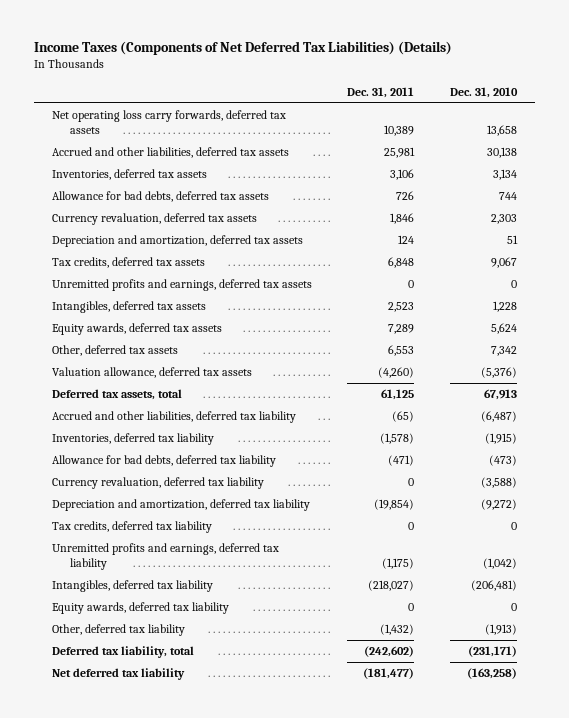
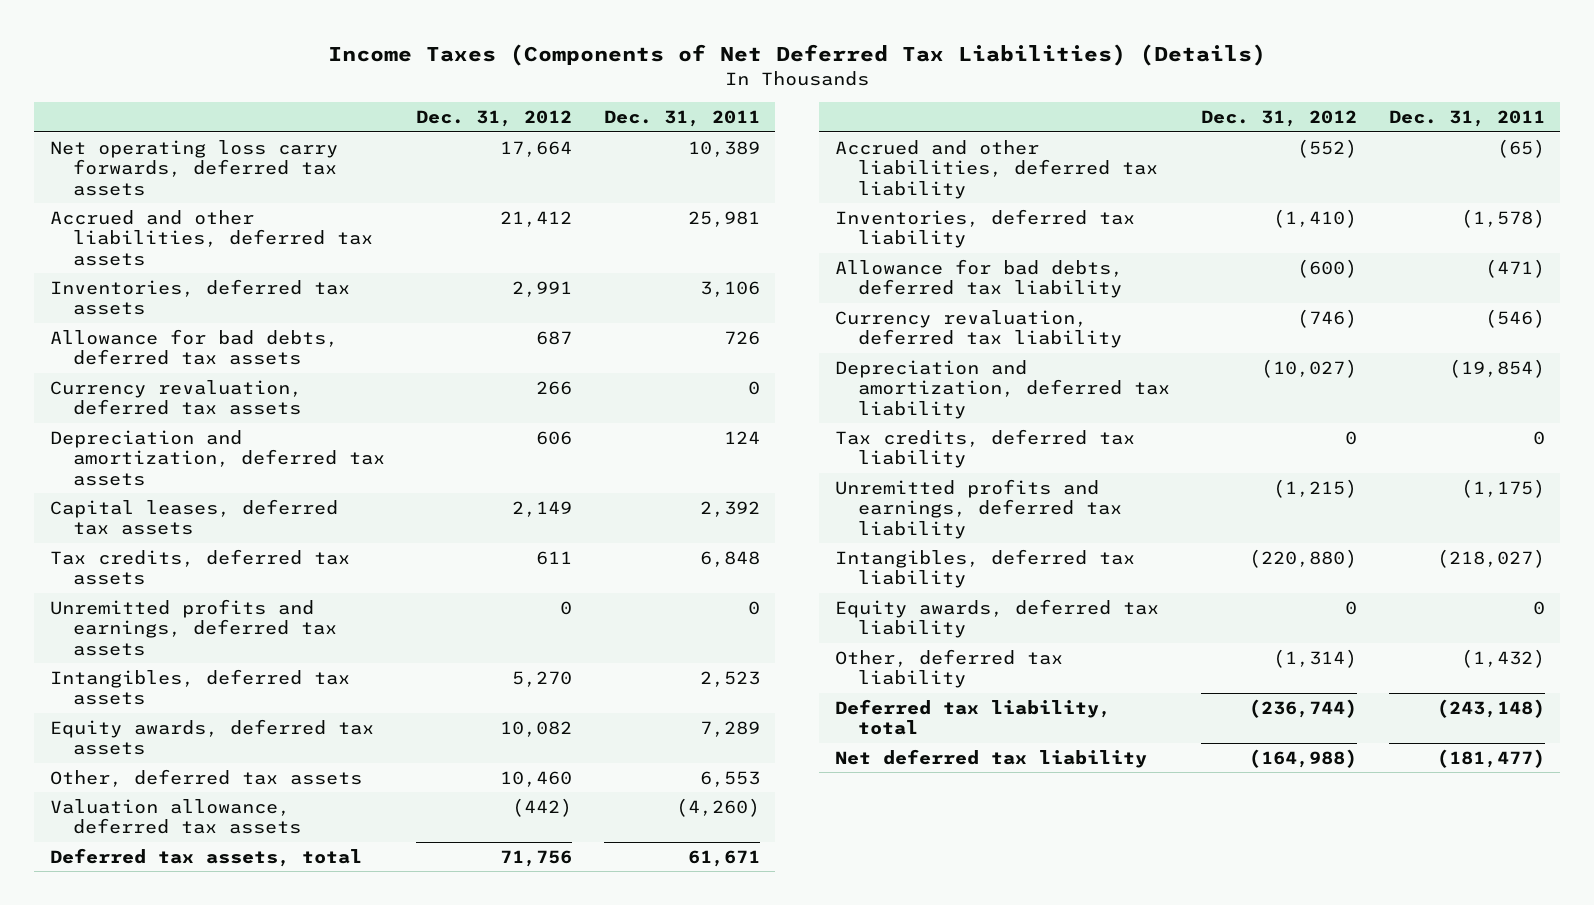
- | Dec. 31, 2011 | Dec. 31, 2010
+ | Dec. 31, 2012 | Dec. 31, 2011
- Currency revaluation, deferred tax assets | 1,846 | 2,303
+ Currency revaluation, deferred tax assets | 266 | 0
+ Capital leases, deferred tax assets | 2,149 | 2,392
- Deferred tax assets, total | 61,125 | 67,913
+ Deferred tax assets, total | 71,756 | 61,671
- Currency revaluation, deferred tax liability | 0 | (3,588)
+ Currency revaluation, deferred tax liability | (746) | (546)
- Deferred tax liability, total | (242,602) | (231,171)
+ Deferred tax liability, total | (236,744) | (243,148)

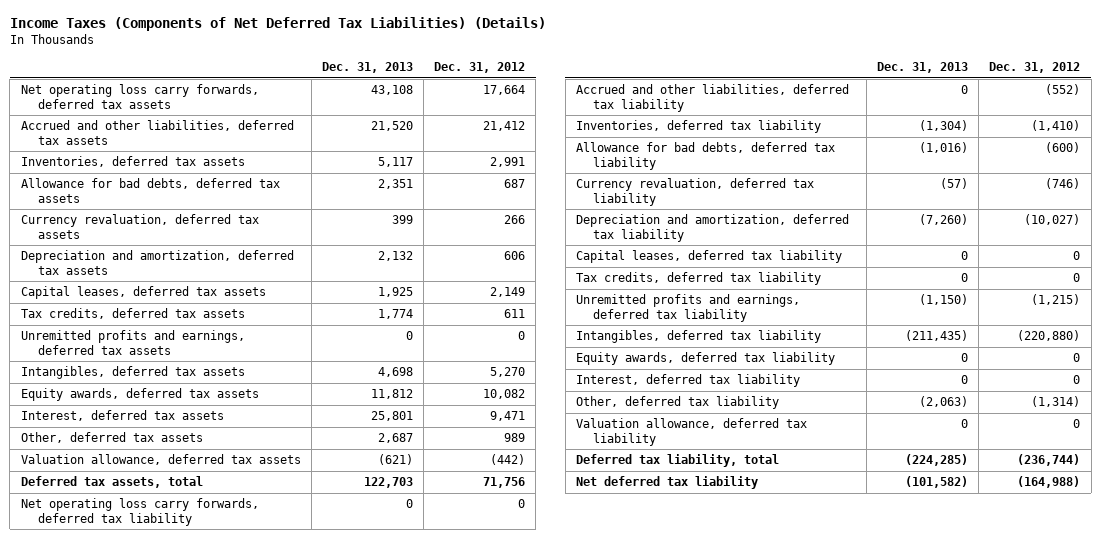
- | Dec. 31, 2012 | Dec. 31, 2011
+ | Dec. 31, 2013 | Dec. 31, 2012
- Other, deferred tax assets | 10,460 | 6,553
+ Interest, deferred tax assets | 25,801 | 9,471
+ Other, deferred tax assets | 2,687 | 989
+ Net operating loss carry forwards, deferred tax liability | 0 | 0
+ Capital leases, deferred tax liability | 0 | 0
+ Interest, deferred tax liability | 0 | 0
+ Valuation allowance, deferred tax liability | 0 | 0

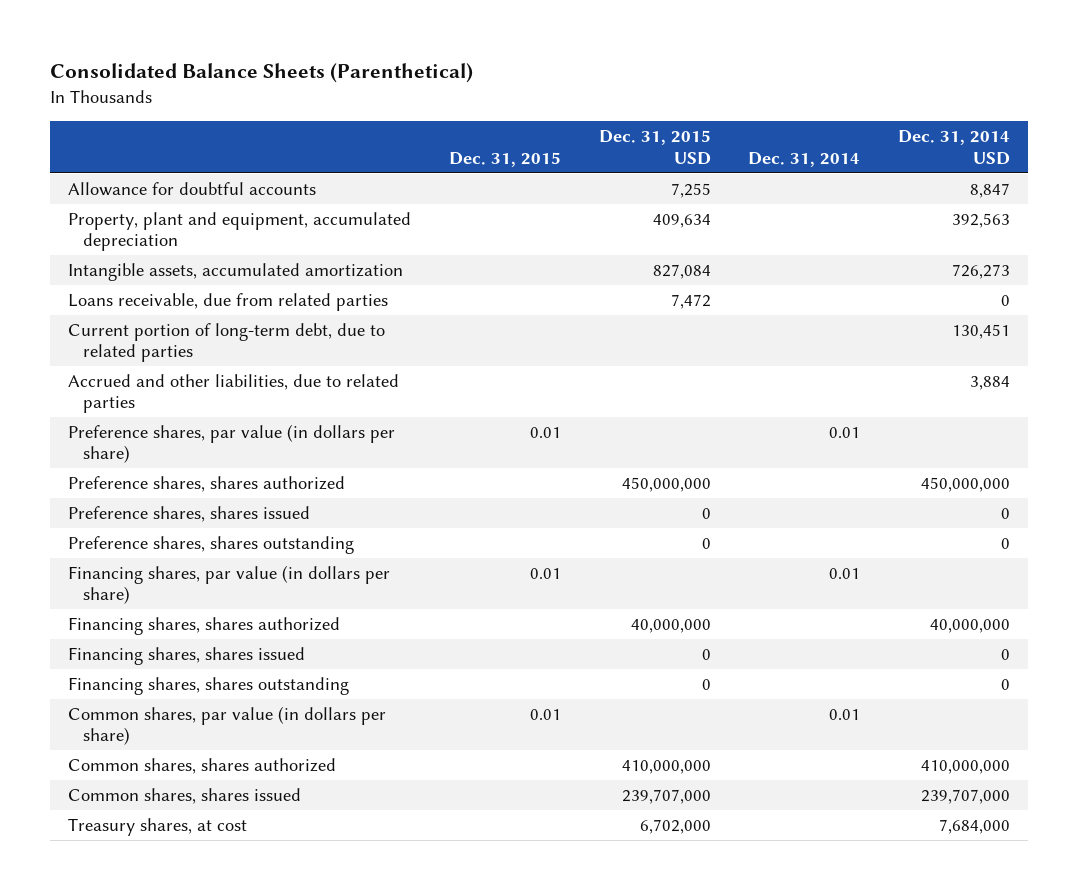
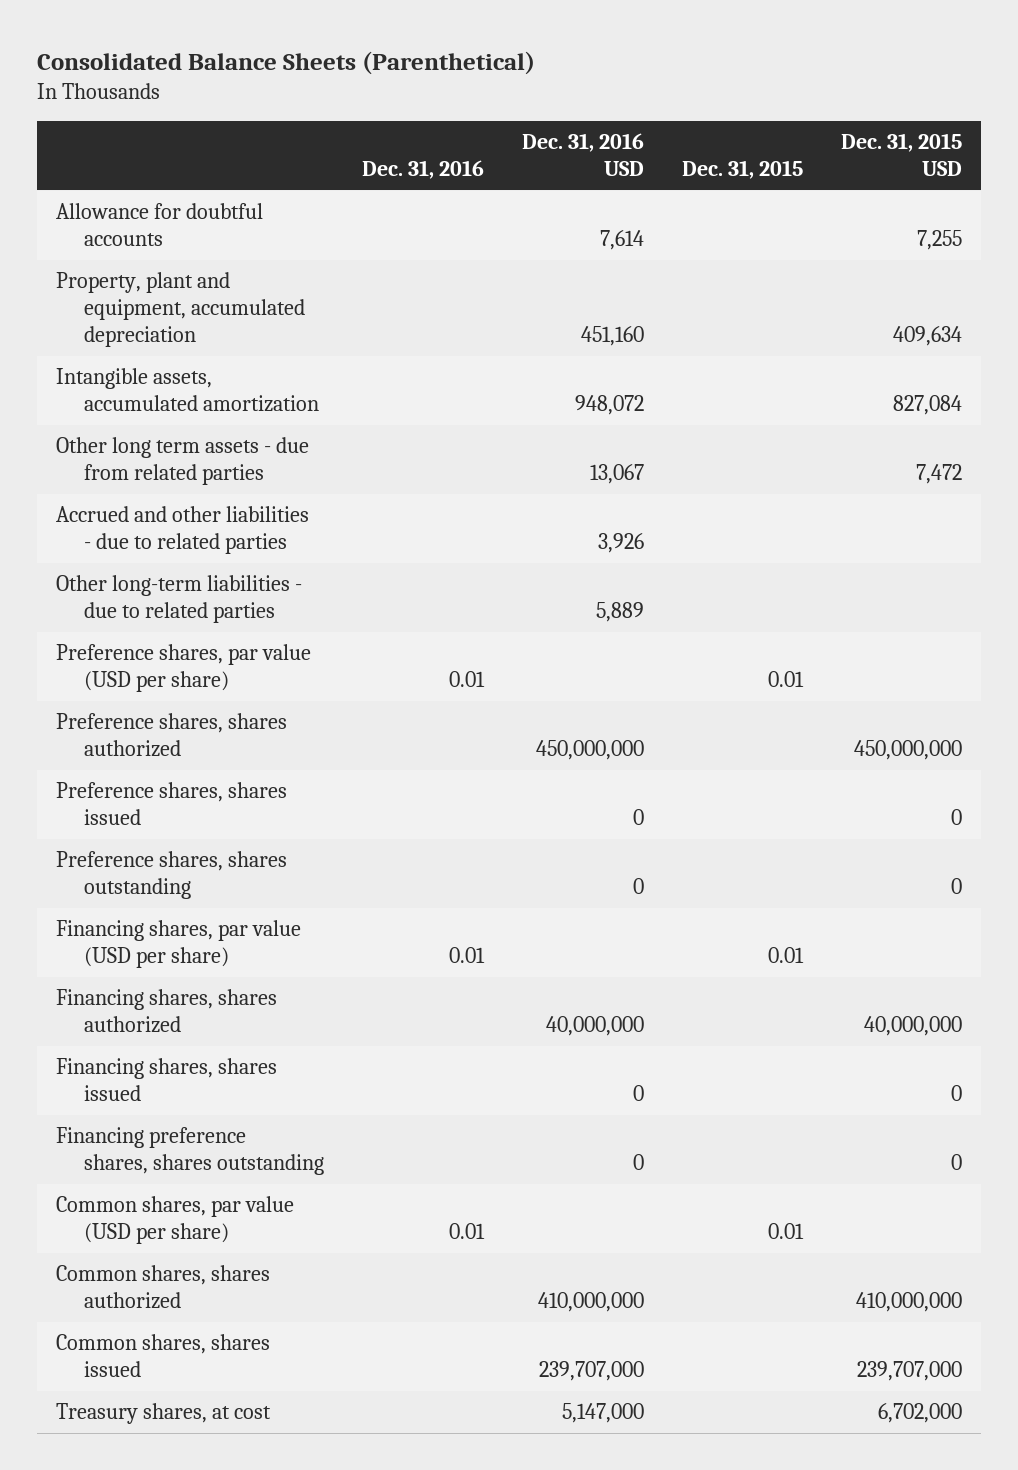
- | Dec. 31, 2015 | Dec. 31, 2015 USD | Dec. 31, 2014 | Dec. 31, 2014 USD
+ | Dec. 31, 2016 | Dec. 31, 2016 USD | Dec. 31, 2015 | Dec. 31, 2015 USD
- Loans receivable, due from related parties | | 7,472 | | 0
- Current portion of long-term debt, due to related parties | | | | 130,451
- Accrued and other liabilities, due to related parties | | | | 3,884
- Preference shares, par value (in dollars per share) | 0.01 | | 0.01 |
+ Other long term assets - due from related parties | | 13,067 | | 7,472
+ Accrued and other liabilities - due to related parties | | 3,926 | |
+ Other long-term liabilities - due to related parties | | 5,889 | |
+ Preference shares, par value (USD per share) | 0.01 | | 0.01 |
- Financing shares, par value (in dollars per share) | 0.01 | | 0.01 |
+ Financing shares, par value (USD per share) | 0.01 | | 0.01 |
- Financing shares, shares outstanding | | 0 | | 0
- Common shares, par value (in dollars per share) | 0.01 | | 0.01 |
+ Financing preference shares, shares outstanding | | 0 | | 0
+ Common shares, par value (USD per share) | 0.01 | | 0.01 |

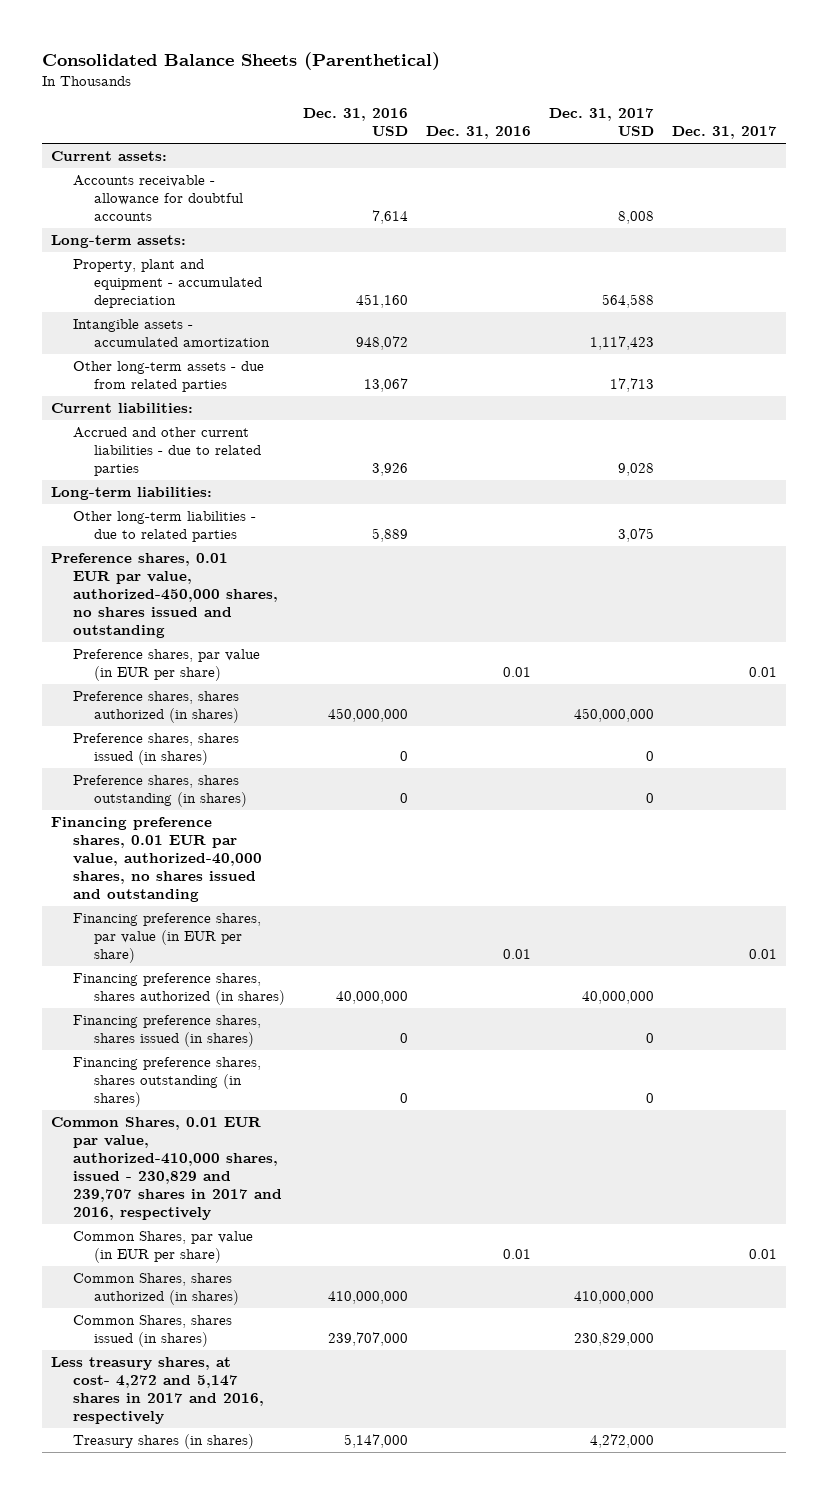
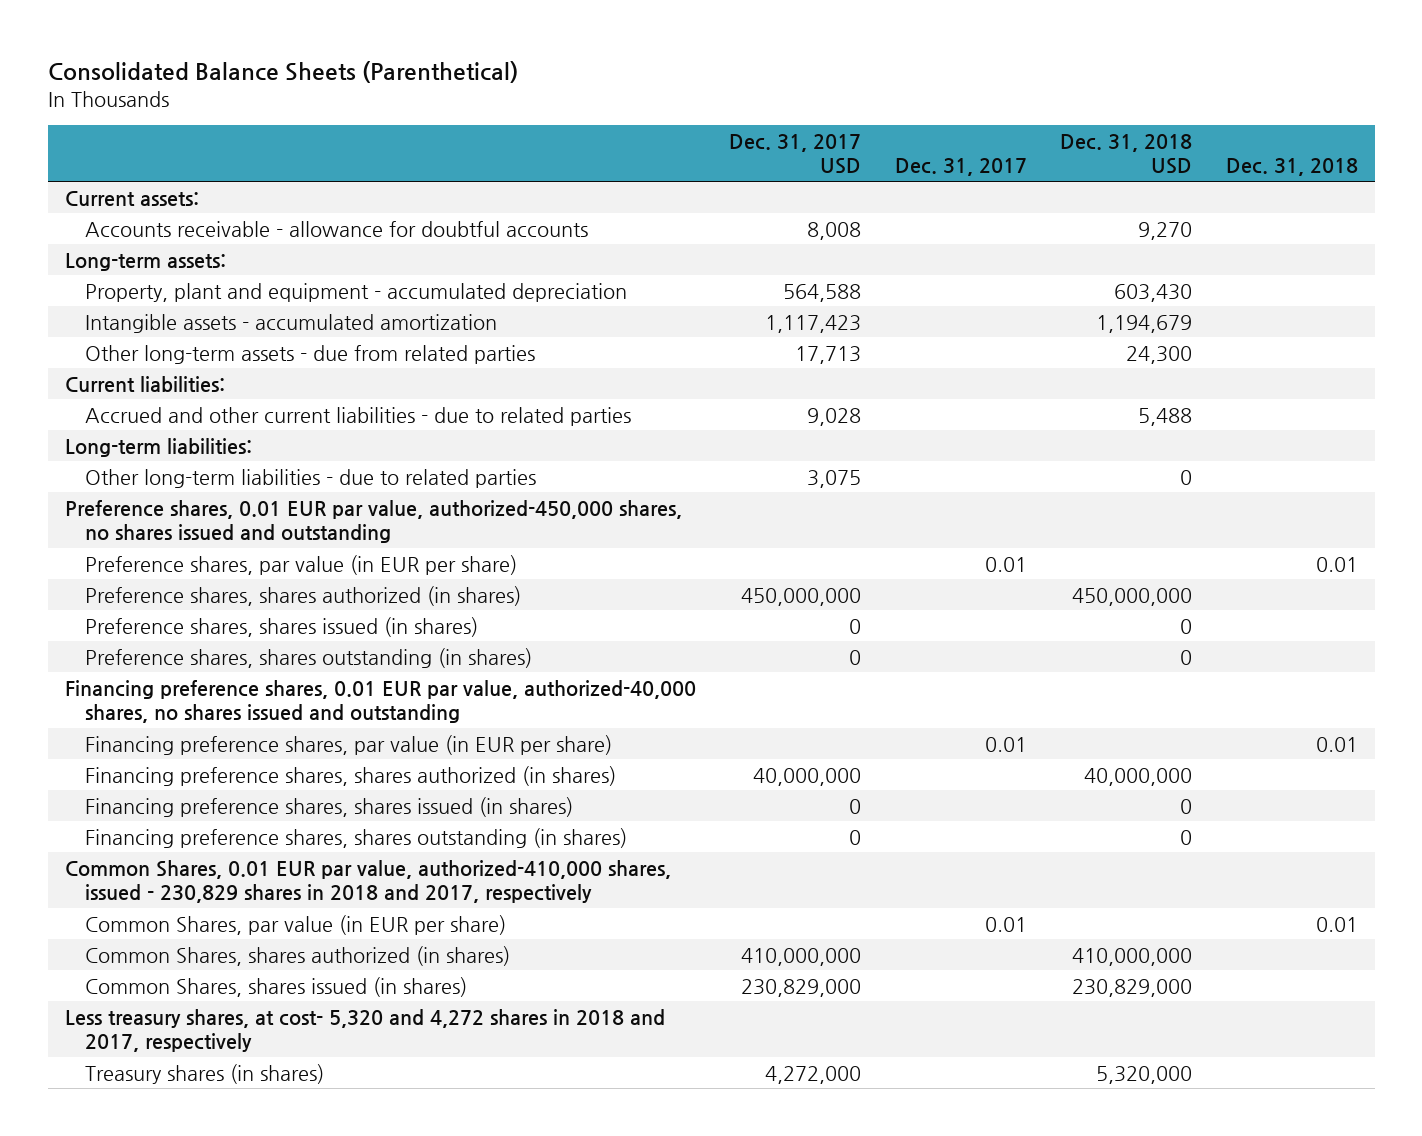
- | Dec. 31, 2016 USD | Dec. 31, 2016 | Dec. 31, 2017 USD | Dec. 31, 2017
+ | Dec. 31, 2017 USD | Dec. 31, 2017 | Dec. 31, 2018 USD | Dec. 31, 2018
- Common Shares, 0.01 EUR par value, authorized-410,000 shares, issued - 230,829 and 239,707 shares in 2017 and 2016, respectively
+ Common Shares, 0.01 EUR par value, authorized-410,000 shares, issued - 230,829 shares in 2018 and 2017, respectively
- Less treasury shares, at cost- 4,272 and 5,147 shares in 2017 and 2016, respectively
+ Less treasury shares, at cost- 5,320 and 4,272 shares in 2018 and 2017, respectively

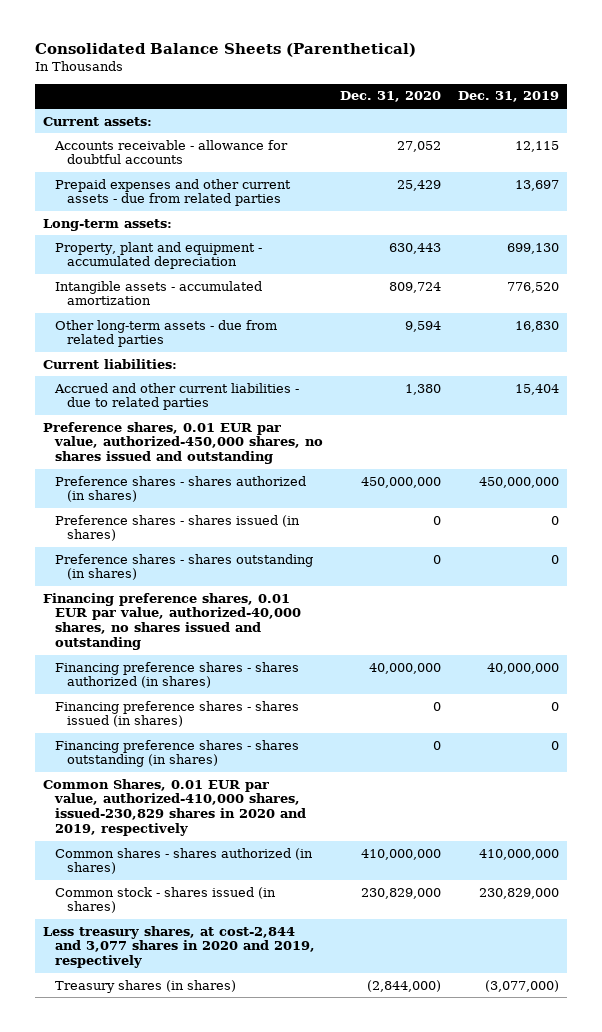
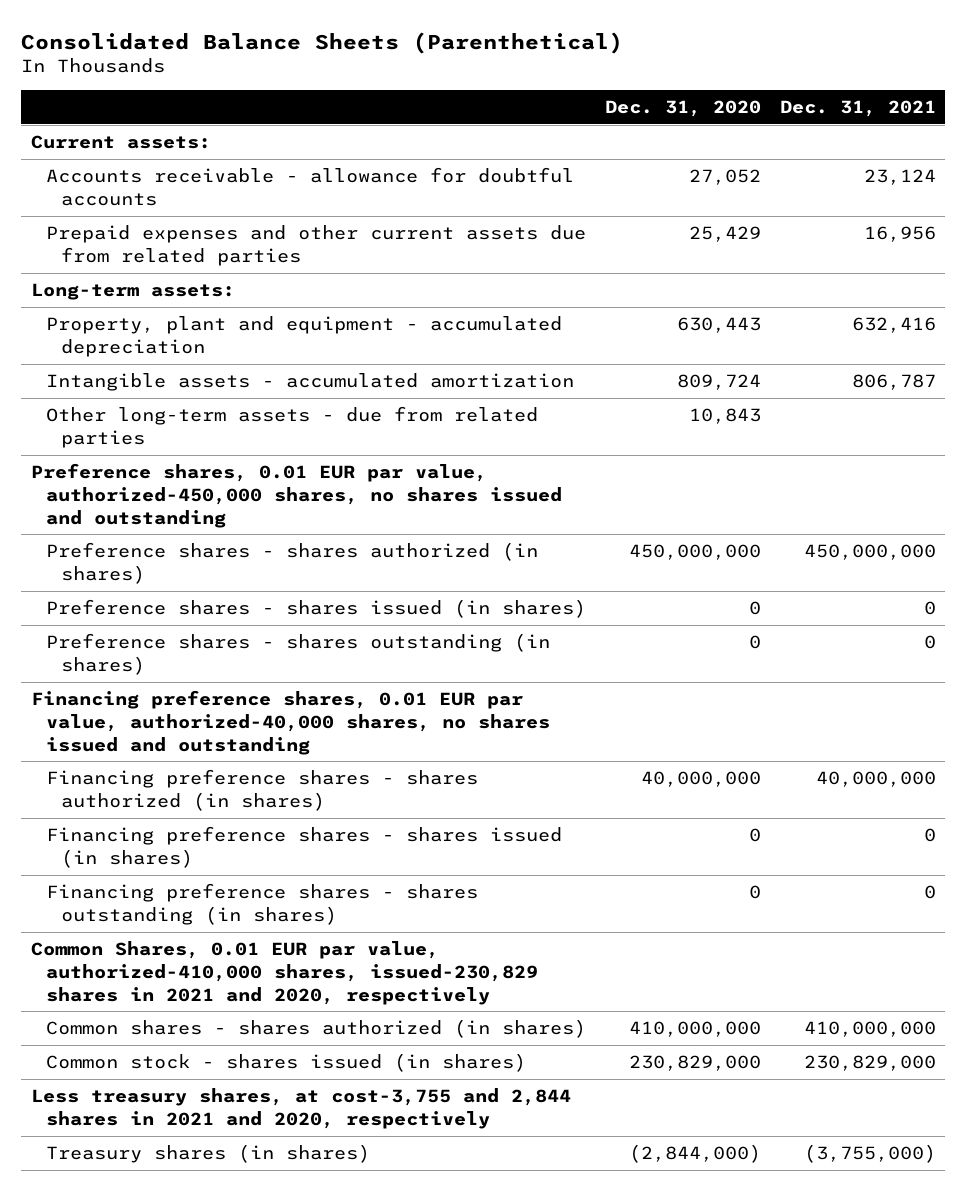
- | Dec. 31, 2020 | Dec. 31, 2019
+ | Dec. 31, 2020 | Dec. 31, 2021
- Prepaid expenses and other current assets - due from related parties | 25,429 | 13,697
+ Prepaid expenses and other current assets due from related parties | 25,429 | 16,956
- Other long-term assets - due from related parties | 9,594 | 16,830
- Current liabilities:
- Accrued and other current liabilities - due to related parties | 1,380 | 15,404
+ Other long-term assets - due from related parties | 10,843 |
- Common Shares, 0.01 EUR par value, authorized-410,000 shares, issued-230,829 shares in 2020 and 2019, respectively
+ Common Shares, 0.01 EUR par value, authorized-410,000 shares, issued-230,829 shares in 2021 and 2020, respectively
- Less treasury shares, at cost-2,844 and 3,077 shares in 2020 and 2019, respectively
+ Less treasury shares, at cost-3,755 and 2,844 shares in 2021 and 2020, respectively

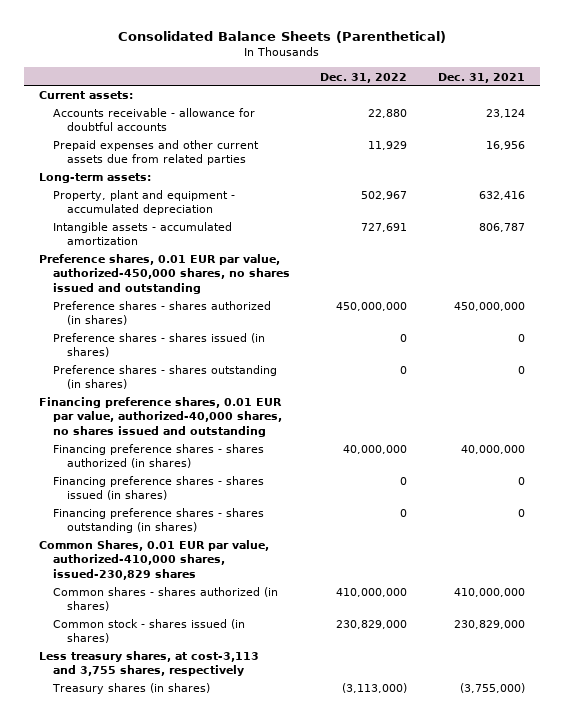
- | Dec. 31, 2020 | Dec. 31, 2021
+ | Dec. 31, 2022 | Dec. 31, 2021
- Other long-term assets - due from related parties | 10,843 |
- Common Shares, 0.01 EUR par value, authorized-410,000 shares, issued-230,829 shares in 2021 and 2020, respectively
+ Common Shares, 0.01 EUR par value, authorized-410,000 shares, issued-230,829 shares
- Less treasury shares, at cost-3,755 and 2,844 shares in 2021 and 2020, respectively
+ Less treasury shares, at cost-3,113 and 3,755 shares, respectively

